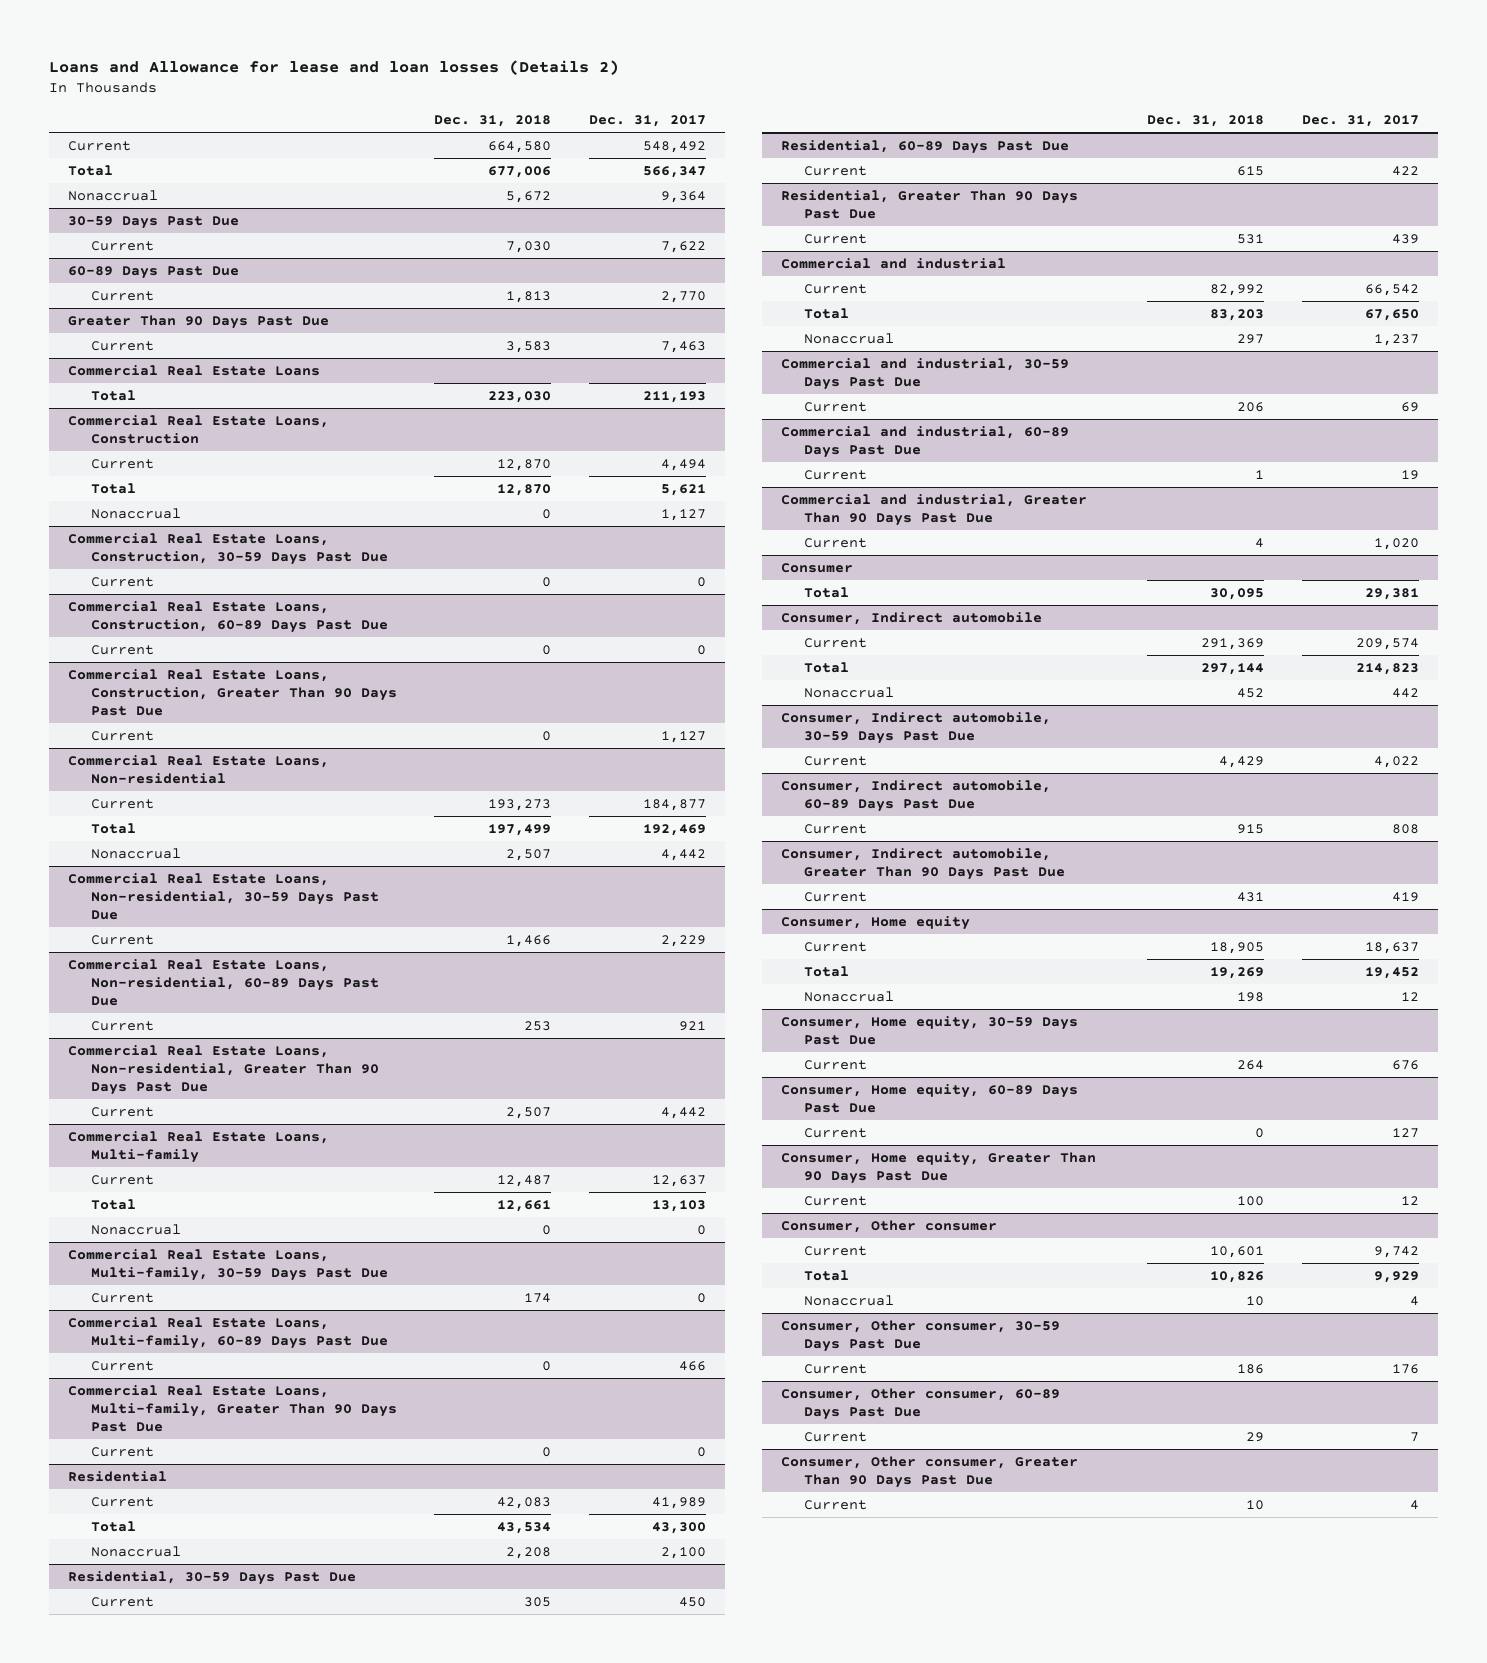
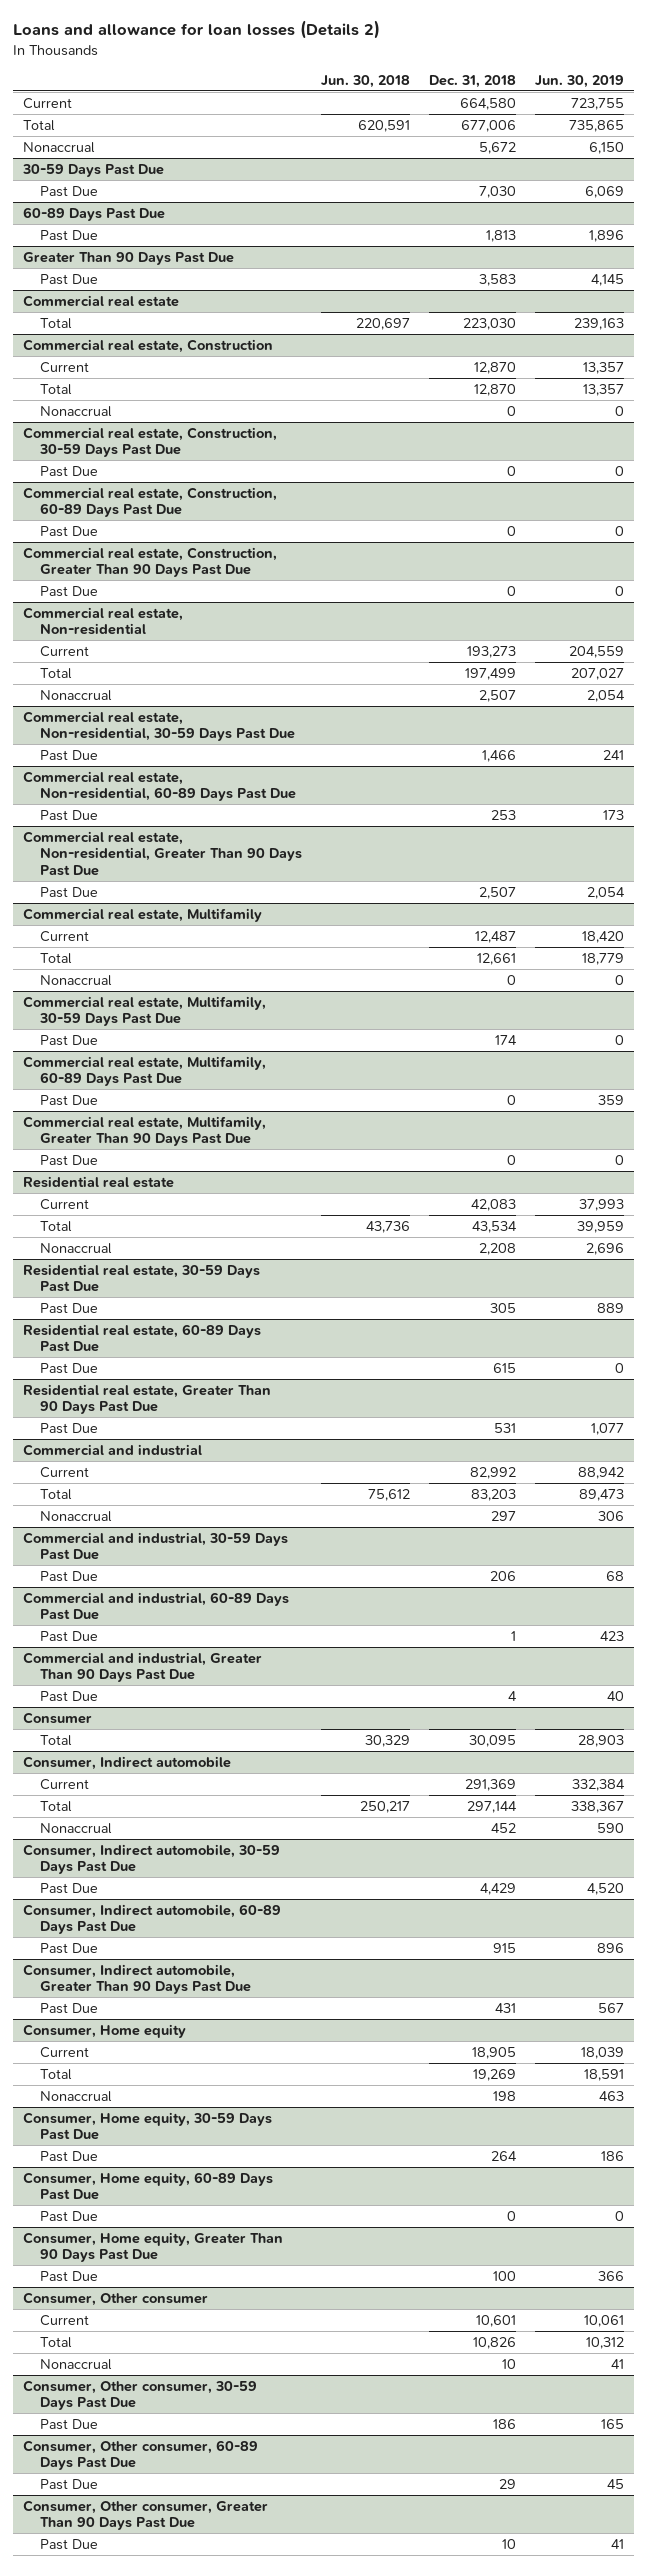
- Loans and Allowance for lease and loan losses (Details 2)
+ Loans and allowance for loan losses (Details 2)
- | Dec. 31, 2018 | Dec. 31, 2017
+ | Jun. 30, 2018 | Dec. 31, 2018 | Jun. 30, 2019
@ 30-59 Days Past Due
- Current | 7,030 | 7,622
+ Past Due | | 7,030 | 6,069
@ 60-89 Days Past Due
- Current | 1,813 | 2,770
+ Past Due | | 1,813 | 1,896
@ Greater Than 90 Days Past Due
- Current | 3,583 | 7,463
- Commercial Real Estate Loans
@ Greater Than 90 Days Past Due
+ Past Due | | 3,583 | 4,145
+ Commercial real estate
- Commercial Real Estate Loans, Construction
+ Commercial real estate, Construction
- Commercial Real Estate Loans, Construction, 30-59 Days Past Due
- Current | 0 | 0
- Commercial Real Estate Loans, Construction, 60-89 Days Past Due
- Current | 0 | 0
- Commercial Real Estate Loans, Construction, Greater Than 90 Days Past Due
- Current | 0 | 1,127
- Commercial Real Estate Loans, Non-residential
+ Commercial real estate, Construction, 30-59 Days Past Due
+ Past Due | | 0 | 0
+ Commercial real estate, Construction, 60-89 Days Past Due
+ Past Due | | 0 | 0
+ Commercial real estate, Construction, Greater Than 90 Days Past Due
+ Past Due | | 0 | 0
+ Commercial real estate, Non-residential
- Commercial Real Estate Loans, Non-residential, 30-59 Days Past Due
- Current | 1,466 | 2,229
- Commercial Real Estate Loans, Non-residential, 60-89 Days Past Due
- Current | 253 | 921
- Commercial Real Estate Loans, Non-residential, Greater Than 90 Days Past Due
- Current | 2,507 | 4,442
- Commercial Real Estate Loans, Multi-family
+ Commercial real estate, Non-residential, 30-59 Days Past Due
+ Past Due | | 1,466 | 241
+ Commercial real estate, Non-residential, 60-89 Days Past Due
+ Past Due | | 253 | 173
+ Commercial real estate, Non-residential, Greater Than 90 Days Past Due
+ Past Due | | 2,507 | 2,054
+ Commercial real estate, Multifamily
- Commercial Real Estate Loans, Multi-family, 30-59 Days Past Due
- Current | 174 | 0
- Commercial Real Estate Loans, Multi-family, 60-89 Days Past Due
- Current | 0 | 466
- Commercial Real Estate Loans, Multi-family, Greater Than 90 Days Past Due
- Current | 0 | 0
- Residential
+ Commercial real estate, Multifamily, 30-59 Days Past Due
+ Past Due | | 174 | 0
+ Commercial real estate, Multifamily, 60-89 Days Past Due
+ Past Due | | 0 | 359
+ Commercial real estate, Multifamily, Greater Than 90 Days Past Due
+ Past Due | | 0 | 0
+ Residential real estate
- Residential, 30-59 Days Past Due
- Current | 305 | 450
- Residential, 60-89 Days Past Due
- Current | 615 | 422
- Residential, Greater Than 90 Days Past Due
- Current | 531 | 439
+ Residential real estate, 30-59 Days Past Due
+ Past Due | | 305 | 889
+ Residential real estate, 60-89 Days Past Due
+ Past Due | | 615 | 0
+ Residential real estate, Greater Than 90 Days Past Due
+ Past Due | | 531 | 1,077
@ Commercial and industrial, 30-59 Days Past Due
- Current | 206 | 69
+ Past Due | | 206 | 68
@ Commercial and industrial, 60-89 Days Past Due
- Current | 1 | 19
+ Past Due | | 1 | 423
@ Commercial and industrial, Greater Than 90 Days Past Due
- Current | 4 | 1,020
+ Past Due | | 4 | 40
@ Consumer, Indirect automobile, 30-59 Days Past Due
- Current | 4,429 | 4,022
+ Past Due | | 4,429 | 4,520
@ Consumer, Indirect automobile, 60-89 Days Past Due
- Current | 915 | 808
+ Past Due | | 915 | 896
@ Consumer, Indirect automobile, Greater Than 90 Days Past Due
- Current | 431 | 419
+ Past Due | | 431 | 567
@ Consumer, Home equity, 30-59 Days Past Due
- Current | 264 | 676
+ Past Due | | 264 | 186
@ Consumer, Home equity, 60-89 Days Past Due
- Current | 0 | 127
+ Past Due | | 0 | 0
@ Consumer, Home equity, Greater Than 90 Days Past Due
- Current | 100 | 12
+ Past Due | | 100 | 366
@ Consumer, Other consumer, 30-59 Days Past Due
- Current | 186 | 176
+ Past Due | | 186 | 165
@ Consumer, Other consumer, 60-89 Days Past Due
- Current | 29 | 7
+ Past Due | | 29 | 45
@ Consumer, Other consumer, Greater Than 90 Days Past Due
- Current | 10 | 4
+ Past Due | | 10 | 41

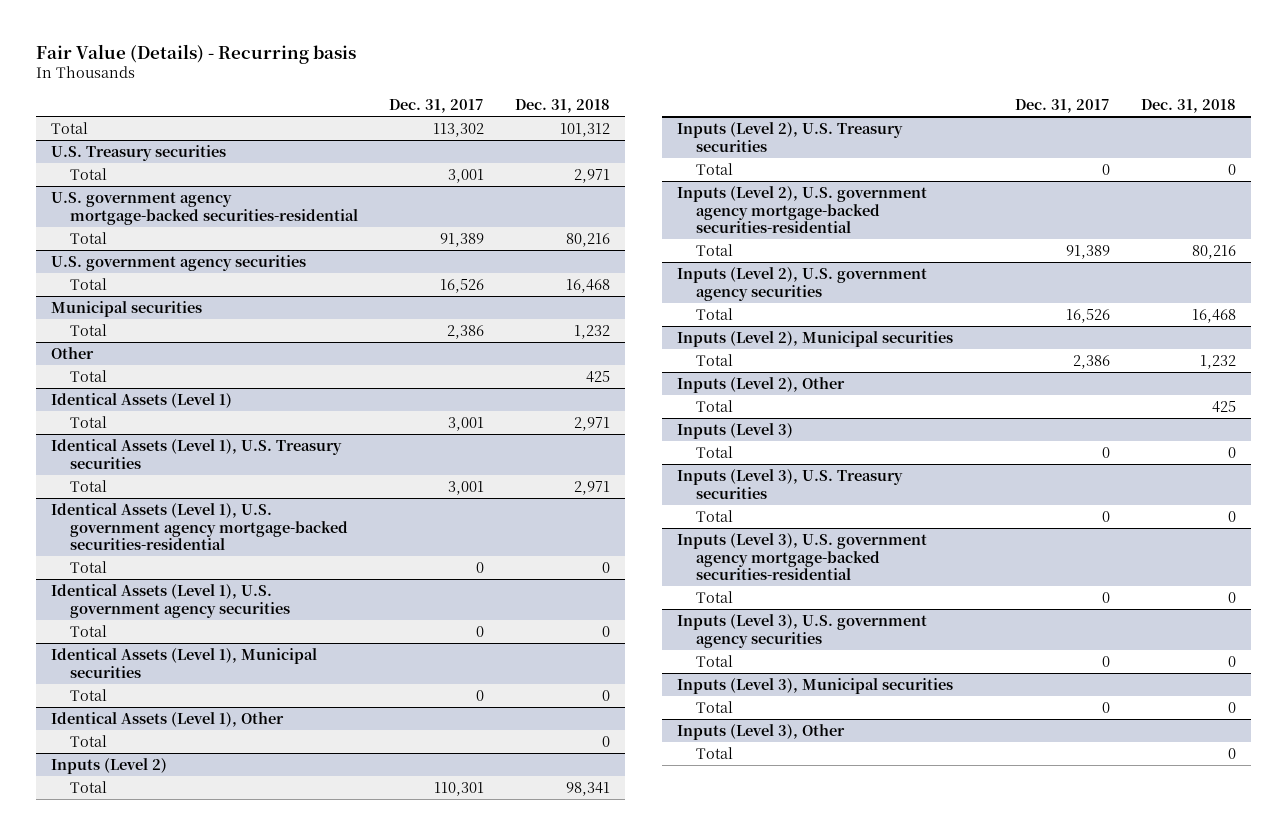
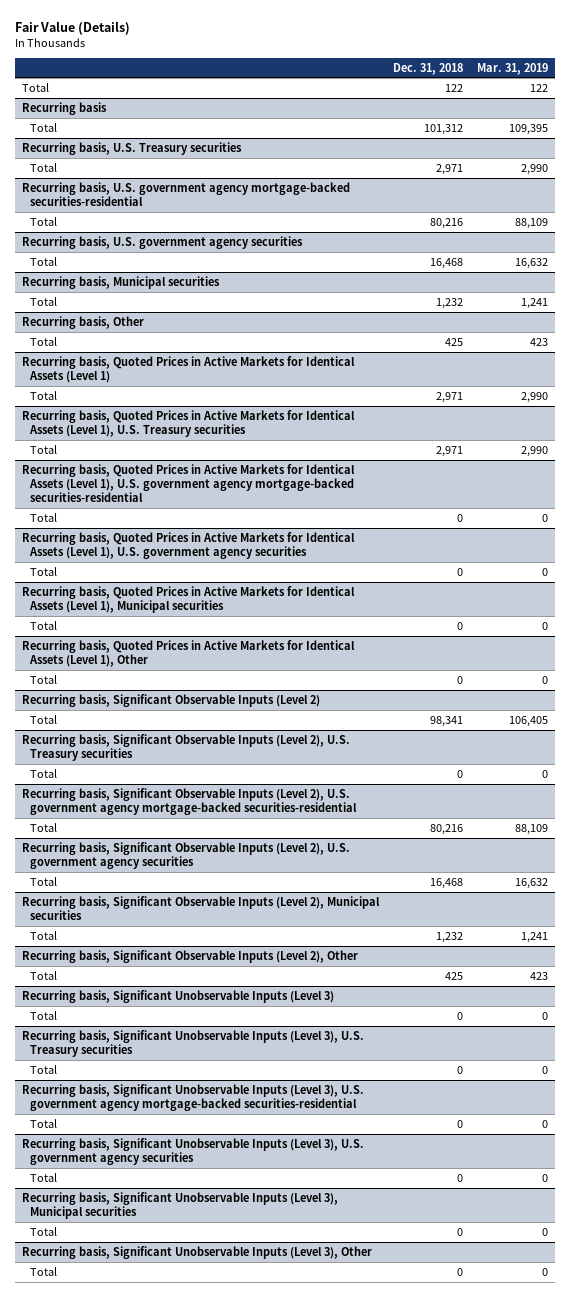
- Fair Value (Details) - Recurring basis
+ Fair Value (Details)
- | Dec. 31, 2017 | Dec. 31, 2018
+ | Dec. 31, 2018 | Mar. 31, 2019
+ Total | 122 | 122
+ Recurring basis
- U.S. Treasury securities
+ Recurring basis, U.S. Treasury securities
- U.S. government agency mortgage-backed securities-residential
+ Recurring basis, U.S. government agency mortgage-backed securities-residential
- U.S. government agency securities
+ Recurring basis, U.S. government agency securities
- Municipal securities
+ Recurring basis, Municipal securities
- Other
+ Recurring basis, Other
- Identical Assets (Level 1)
+ Recurring basis, Quoted Prices in Active Markets for Identical Assets (Level 1)
- Identical Assets (Level 1), U.S. Treasury securities
+ Recurring basis, Quoted Prices in Active Markets for Identical Assets (Level 1), U.S. Treasury securities
- Identical Assets (Level 1), U.S. government agency mortgage-backed securities-residential
+ Recurring basis, Quoted Prices in Active Markets for Identical Assets (Level 1), U.S. government agency mortgage-backed securities-residential
- Identical Assets (Level 1), U.S. government agency securities
+ Recurring basis, Quoted Prices in Active Markets for Identical Assets (Level 1), U.S. government agency securities
- Identical Assets (Level 1), Municipal securities
+ Recurring basis, Quoted Prices in Active Markets for Identical Assets (Level 1), Municipal securities
- Identical Assets (Level 1), Other
+ Recurring basis, Quoted Prices in Active Markets for Identical Assets (Level 1), Other
- Inputs (Level 2)
+ Recurring basis, Significant Observable Inputs (Level 2)
- Inputs (Level 2), U.S. Treasury securities
+ Recurring basis, Significant Observable Inputs (Level 2), U.S. Treasury securities
- Inputs (Level 2), U.S. government agency mortgage-backed securities-residential
+ Recurring basis, Significant Observable Inputs (Level 2), U.S. government agency mortgage-backed securities-residential
- Inputs (Level 2), U.S. government agency securities
+ Recurring basis, Significant Observable Inputs (Level 2), U.S. government agency securities
- Inputs (Level 2), Municipal securities
+ Recurring basis, Significant Observable Inputs (Level 2), Municipal securities
- Inputs (Level 2), Other
+ Recurring basis, Significant Observable Inputs (Level 2), Other
- Inputs (Level 3)
+ Recurring basis, Significant Unobservable Inputs (Level 3)
- Inputs (Level 3), U.S. Treasury securities
+ Recurring basis, Significant Unobservable Inputs (Level 3), U.S. Treasury securities
- Inputs (Level 3), U.S. government agency mortgage-backed securities-residential
+ Recurring basis, Significant Unobservable Inputs (Level 3), U.S. government agency mortgage-backed securities-residential
- Inputs (Level 3), U.S. government agency securities
+ Recurring basis, Significant Unobservable Inputs (Level 3), U.S. government agency securities
- Inputs (Level 3), Municipal securities
+ Recurring basis, Significant Unobservable Inputs (Level 3), Municipal securities
- Inputs (Level 3), Other
+ Recurring basis, Significant Unobservable Inputs (Level 3), Other

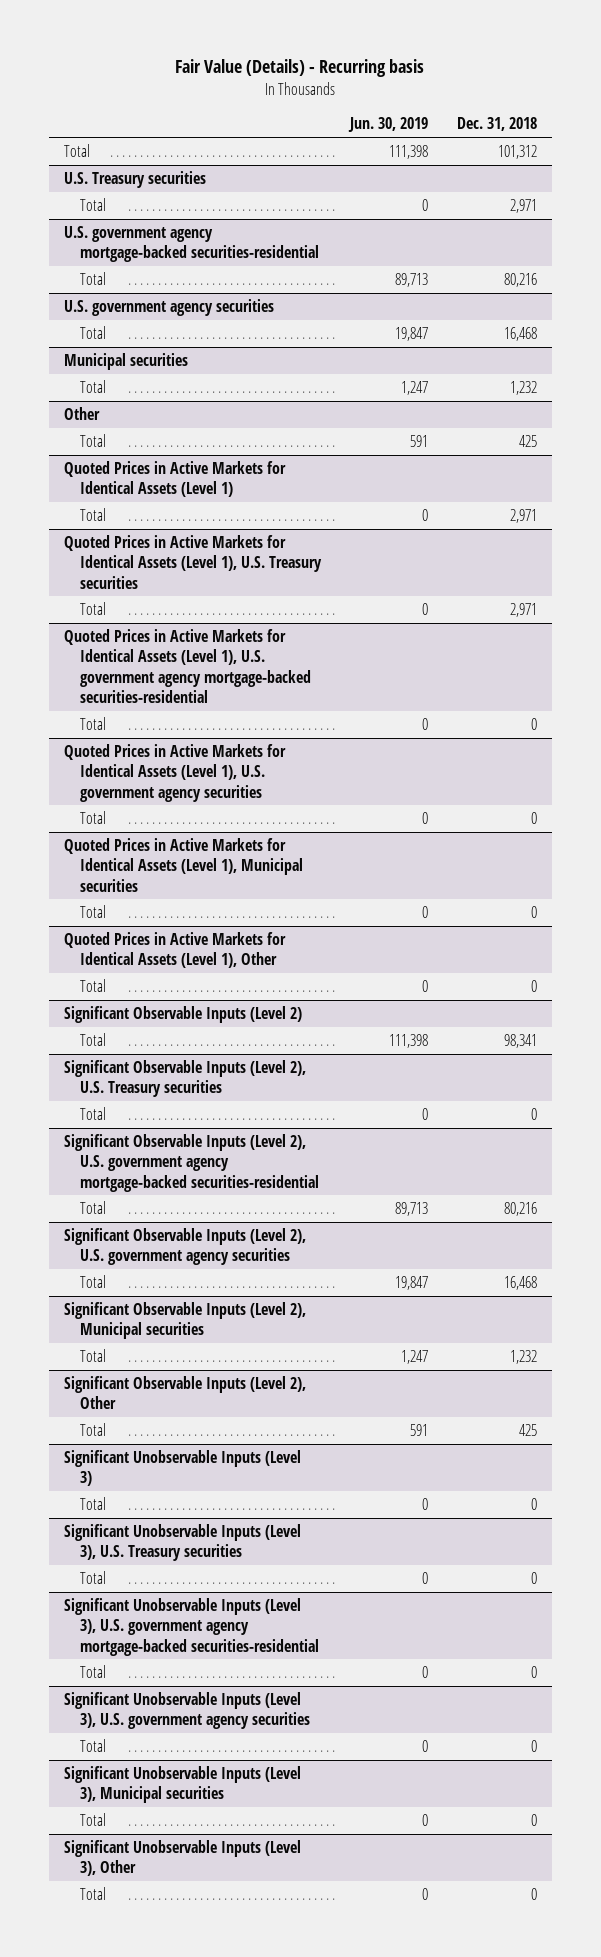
- Fair Value (Details)
+ Fair Value (Details) - Recurring basis
- | Dec. 31, 2018 | Mar. 31, 2019
+ | Jun. 30, 2019 | Dec. 31, 2018
- Total | 122 | 122
- Recurring basis
- Recurring basis, U.S. Treasury securities
+ U.S. Treasury securities
- Recurring basis, U.S. government agency mortgage-backed securities-residential
+ U.S. government agency mortgage-backed securities-residential
- Recurring basis, U.S. government agency securities
+ U.S. government agency securities
- Recurring basis, Municipal securities
+ Municipal securities
- Recurring basis, Other
+ Other
- Recurring basis, Quoted Prices in Active Markets for Identical Assets (Level 1)
+ Quoted Prices in Active Markets for Identical Assets (Level 1)
- Recurring basis, Quoted Prices in Active Markets for Identical Assets (Level 1), U.S. Treasury securities
+ Quoted Prices in Active Markets for Identical Assets (Level 1), U.S. Treasury securities
- Recurring basis, Quoted Prices in Active Markets for Identical Assets (Level 1), U.S. government agency mortgage-backed securities-residential
+ Quoted Prices in Active Markets for Identical Assets (Level 1), U.S. government agency mortgage-backed securities-residential
- Recurring basis, Quoted Prices in Active Markets for Identical Assets (Level 1), U.S. government agency securities
+ Quoted Prices in Active Markets for Identical Assets (Level 1), U.S. government agency securities
- Recurring basis, Quoted Prices in Active Markets for Identical Assets (Level 1), Municipal securities
+ Quoted Prices in Active Markets for Identical Assets (Level 1), Municipal securities
- Recurring basis, Quoted Prices in Active Markets for Identical Assets (Level 1), Other
+ Quoted Prices in Active Markets for Identical Assets (Level 1), Other
- Recurring basis, Significant Observable Inputs (Level 2)
+ Significant Observable Inputs (Level 2)
- Recurring basis, Significant Observable Inputs (Level 2), U.S. Treasury securities
+ Significant Observable Inputs (Level 2), U.S. Treasury securities
- Recurring basis, Significant Observable Inputs (Level 2), U.S. government agency mortgage-backed securities-residential
+ Significant Observable Inputs (Level 2), U.S. government agency mortgage-backed securities-residential
- Recurring basis, Significant Observable Inputs (Level 2), U.S. government agency securities
+ Significant Observable Inputs (Level 2), U.S. government agency securities
- Recurring basis, Significant Observable Inputs (Level 2), Municipal securities
+ Significant Observable Inputs (Level 2), Municipal securities
- Recurring basis, Significant Observable Inputs (Level 2), Other
+ Significant Observable Inputs (Level 2), Other
- Recurring basis, Significant Unobservable Inputs (Level 3)
+ Significant Unobservable Inputs (Level 3)
- Recurring basis, Significant Unobservable Inputs (Level 3), U.S. Treasury securities
+ Significant Unobservable Inputs (Level 3), U.S. Treasury securities
- Recurring basis, Significant Unobservable Inputs (Level 3), U.S. government agency mortgage-backed securities-residential
+ Significant Unobservable Inputs (Level 3), U.S. government agency mortgage-backed securities-residential
- Recurring basis, Significant Unobservable Inputs (Level 3), U.S. government agency securities
+ Significant Unobservable Inputs (Level 3), U.S. government agency securities
- Recurring basis, Significant Unobservable Inputs (Level 3), Municipal securities
+ Significant Unobservable Inputs (Level 3), Municipal securities
- Recurring basis, Significant Unobservable Inputs (Level 3), Other
+ Significant Unobservable Inputs (Level 3), Other

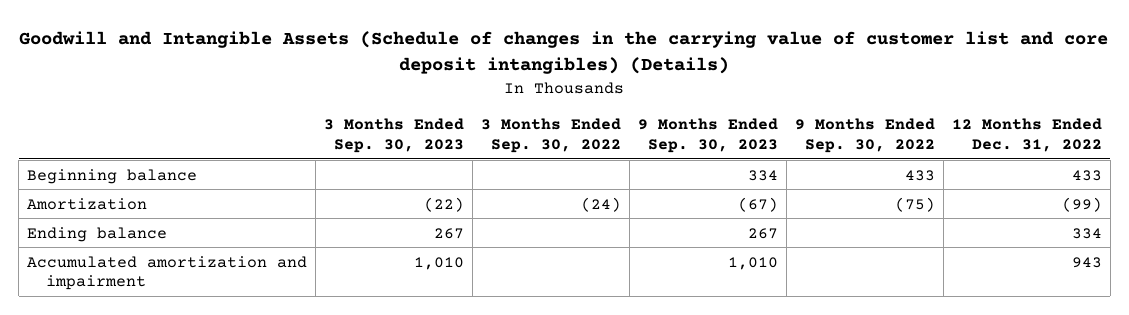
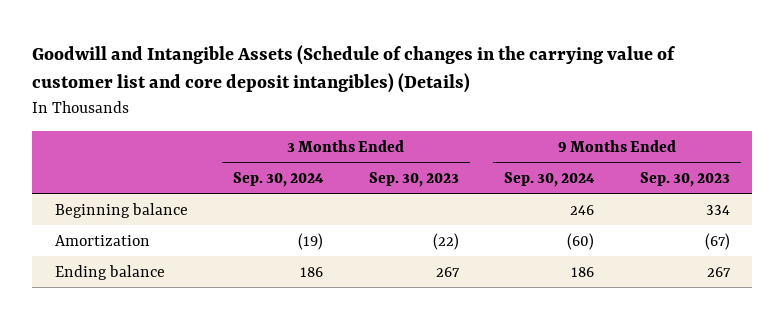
- | 3 Months Ended Sep. 30, 2023 | 3 Months Ended Sep. 30, 2022 | 9 Months Ended Sep. 30, 2023 | 9 Months Ended Sep. 30, 2022 | 12 Months Ended Dec. 31, 2022
+ | 3 Months Ended Sep. 30, 2024 | 3 Months Ended Sep. 30, 2023 | 9 Months Ended Sep. 30, 2024 | 9 Months Ended Sep. 30, 2023
- Accumulated amortization and impairment | 1,010 | | 1,010 | | 943

